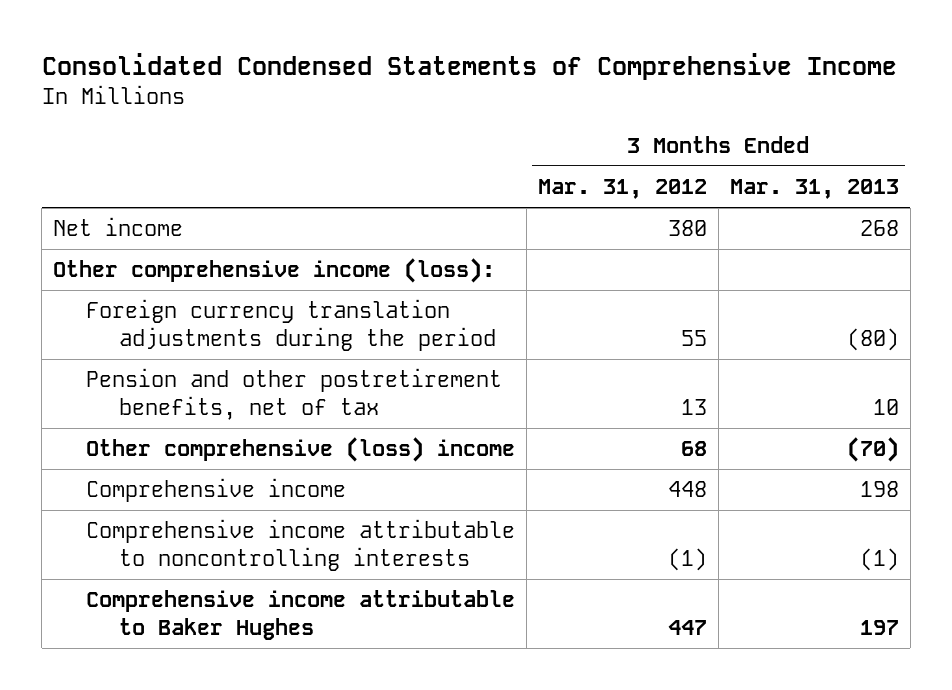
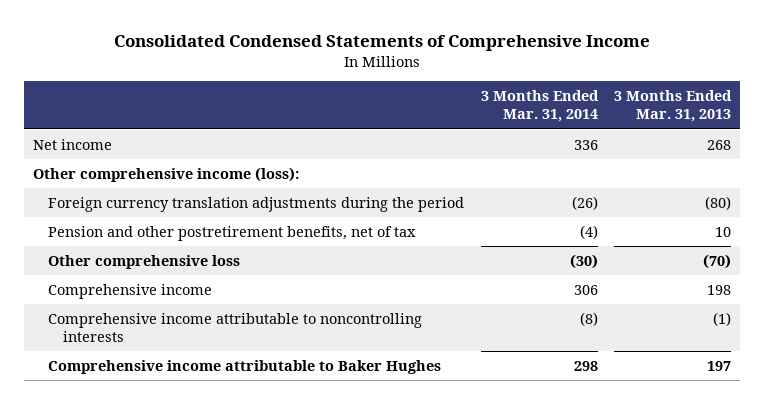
- | 3 Months Ended Mar. 31, 2012 | 3 Months Ended Mar. 31, 2013
+ | 3 Months Ended Mar. 31, 2014 | 3 Months Ended Mar. 31, 2013
- Other comprehensive (loss) income | 68 | (70)
+ Other comprehensive loss | (30) | (70)

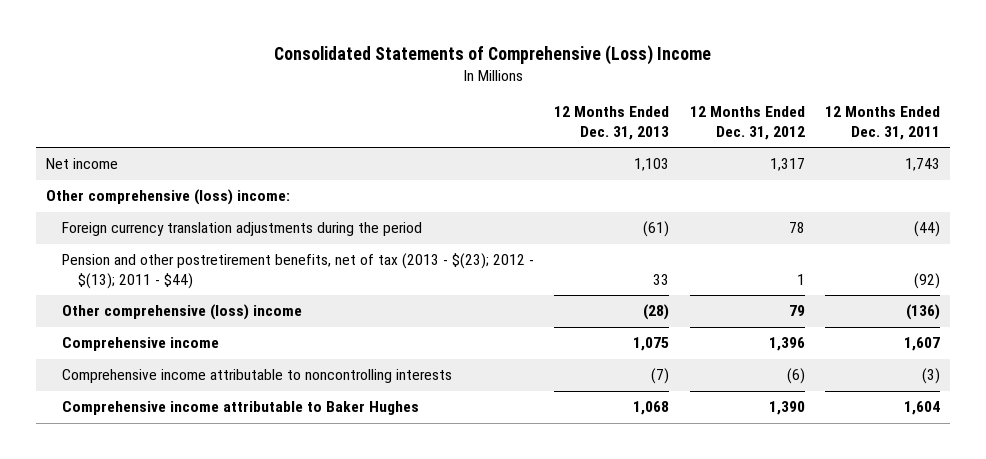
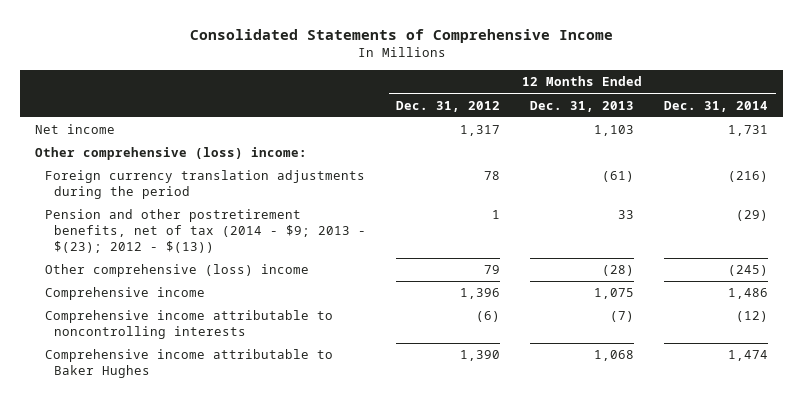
- Consolidated Statements of Comprehensive (Loss) Income
+ Consolidated Statements of Comprehensive Income
- | 12 Months Ended Dec. 31, 2013 | 12 Months Ended Dec. 31, 2012 | 12 Months Ended Dec. 31, 2011
+ | 12 Months Ended Dec. 31, 2012 | 12 Months Ended Dec. 31, 2013 | 12 Months Ended Dec. 31, 2014
- Pension and other postretirement benefits, net of tax (2013 - $(23); 2012 - $(13); 2011 - $44) | 33 | 1 | (92)
+ Pension and other postretirement benefits, net of tax (2014 - $9; 2013 - $(23); 2012 - $(13)) | 1 | 33 | (29)

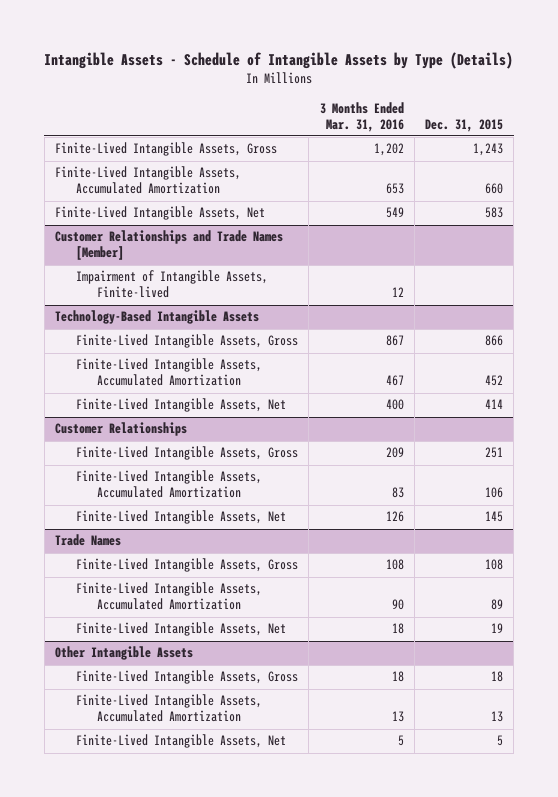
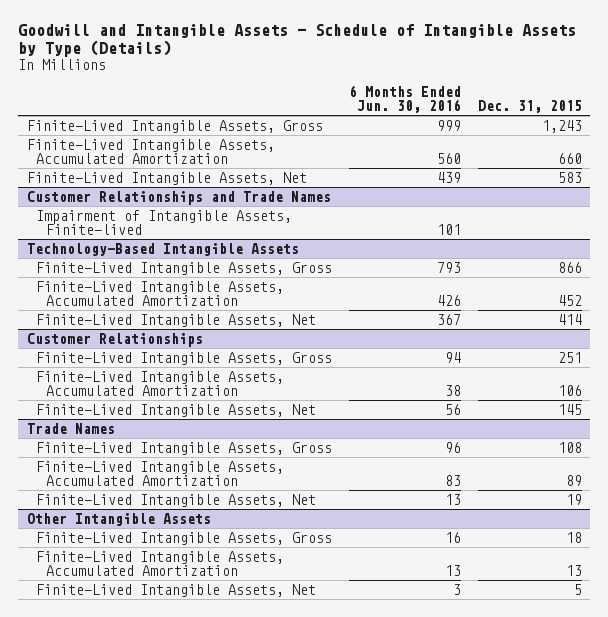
- Intangible Assets - Schedule of Intangible Assets by Type (Details)
+ Goodwill and Intangible Assets - Schedule of Intangible Assets by Type (Details)
- | 3 Months Ended Mar. 31, 2016 | Dec. 31, 2015
+ | 6 Months Ended Jun. 30, 2016 | Dec. 31, 2015
- Customer Relationships and Trade Names [Member]
+ Customer Relationships and Trade Names

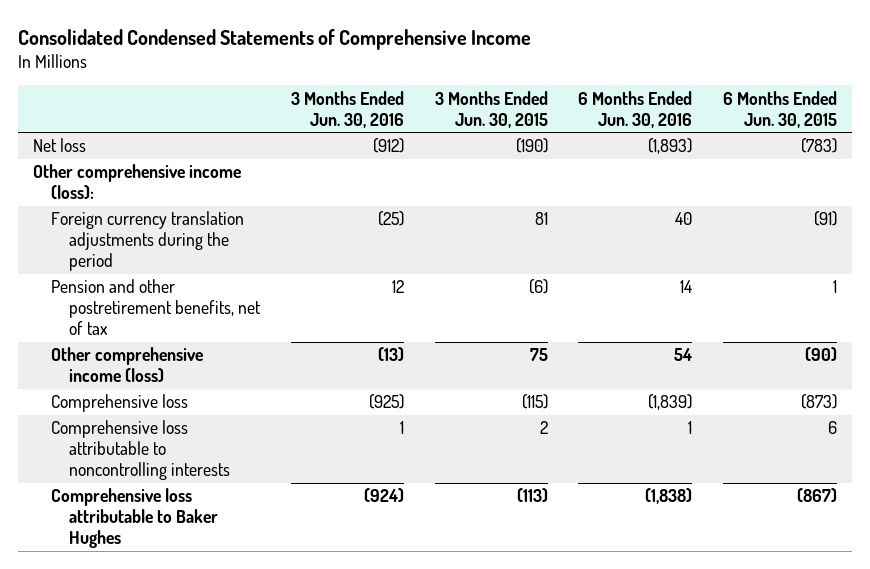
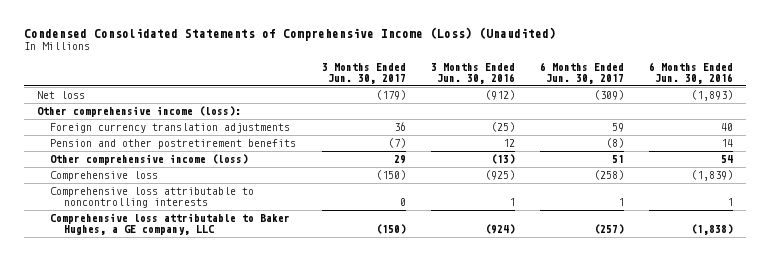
- Consolidated Condensed Statements of Comprehensive Income
+ Condensed Consolidated Statements of Comprehensive Income (Loss) (Unaudited)
- | 3 Months Ended Jun. 30, 2016 | 3 Months Ended Jun. 30, 2015 | 6 Months Ended Jun. 30, 2016 | 6 Months Ended Jun. 30, 2015
+ | 3 Months Ended Jun. 30, 2017 | 3 Months Ended Jun. 30, 2016 | 6 Months Ended Jun. 30, 2017 | 6 Months Ended Jun. 30, 2016
- Foreign currency translation adjustments during the period | (25) | 81 | 40 | (91)
- Pension and other postretirement benefits, net of tax | 12 | (6) | 14 | 1
+ Foreign currency translation adjustments | 36 | (25) | 59 | 40
+ Pension and other postretirement benefits | (7) | 12 | (8) | 14
- Comprehensive loss attributable to Baker Hughes | (924) | (113) | (1,838) | (867)
+ Comprehensive loss attributable to Baker Hughes, a GE company, LLC | (150) | (924) | (257) | (1,838)

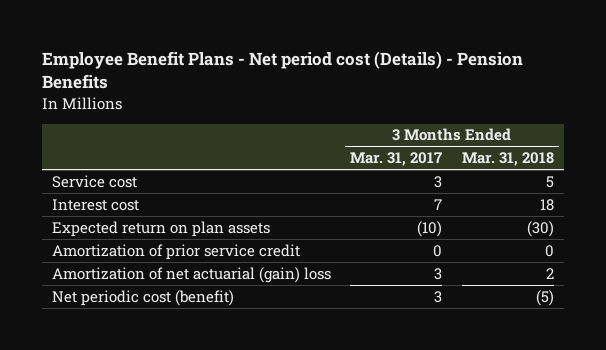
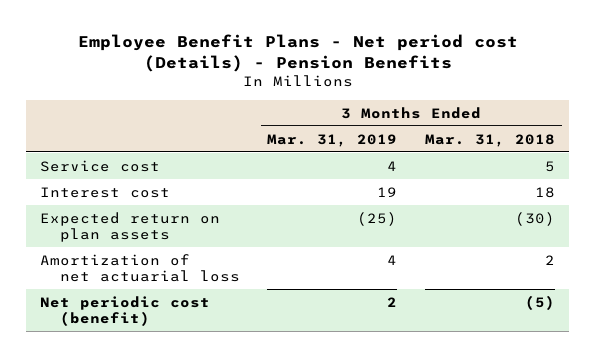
- | 3 Months Ended Mar. 31, 2017 | 3 Months Ended Mar. 31, 2018
+ | 3 Months Ended Mar. 31, 2019 | 3 Months Ended Mar. 31, 2018
- Amortization of prior service credit | 0 | 0
- Amortization of net actuarial (gain) loss | 3 | 2
+ Amortization of net actuarial loss | 4 | 2

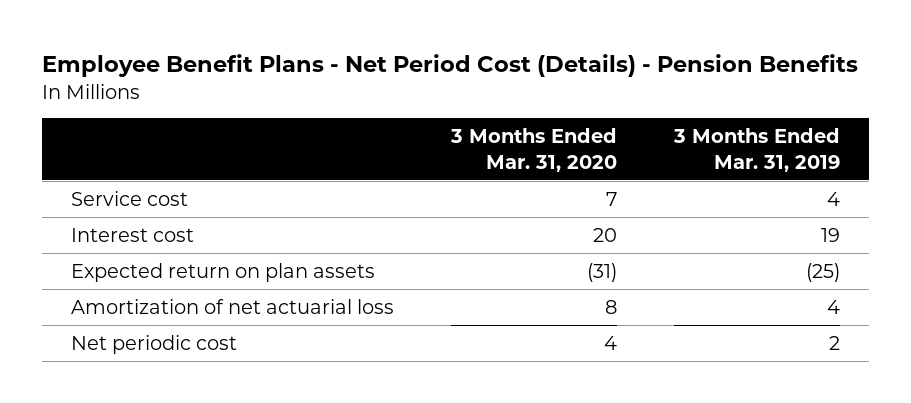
- Employee Benefit Plans - Net period cost (Details) - Pension Benefits
+ Employee Benefit Plans - Net Period Cost (Details) - Pension Benefits
- | 3 Months Ended Mar. 31, 2019 | 3 Months Ended Mar. 31, 2018
+ | 3 Months Ended Mar. 31, 2020 | 3 Months Ended Mar. 31, 2019
- Net periodic cost (benefit) | 2 | (5)
+ Net periodic cost | 4 | 2

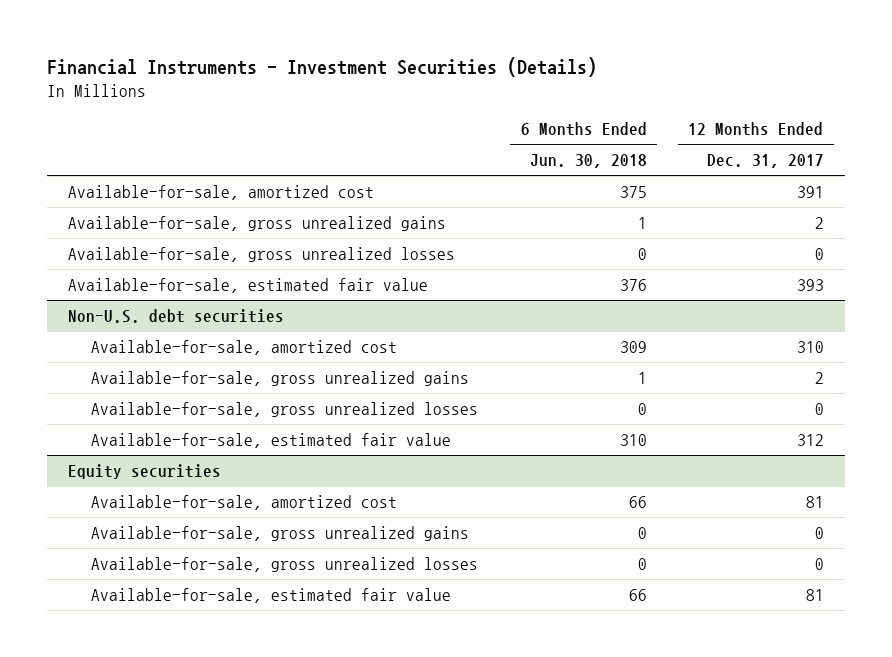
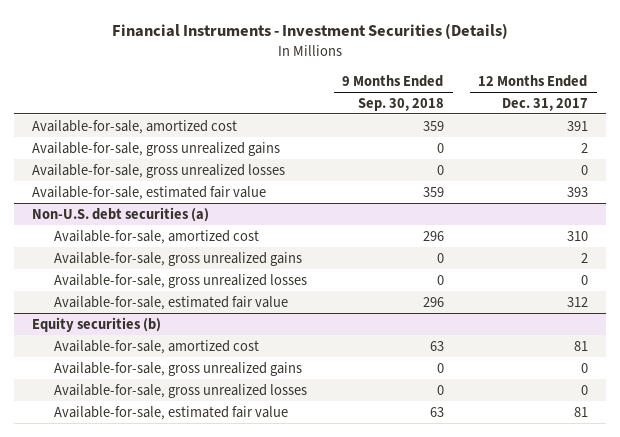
- | 6 Months Ended Jun. 30, 2018 | 12 Months Ended Dec. 31, 2017
+ | 9 Months Ended Sep. 30, 2018 | 12 Months Ended Dec. 31, 2017
- Non-U.S. debt securities
+ Non-U.S. debt securities (a)
- Equity securities
+ Equity securities (b)

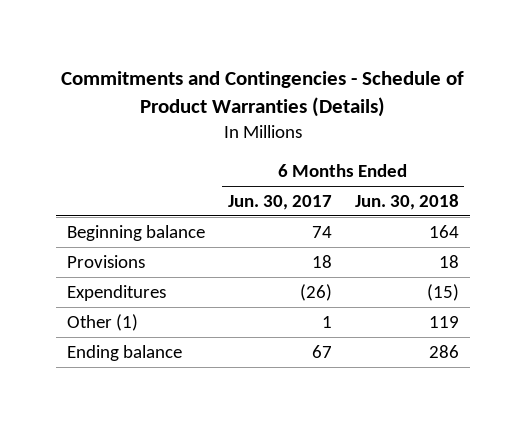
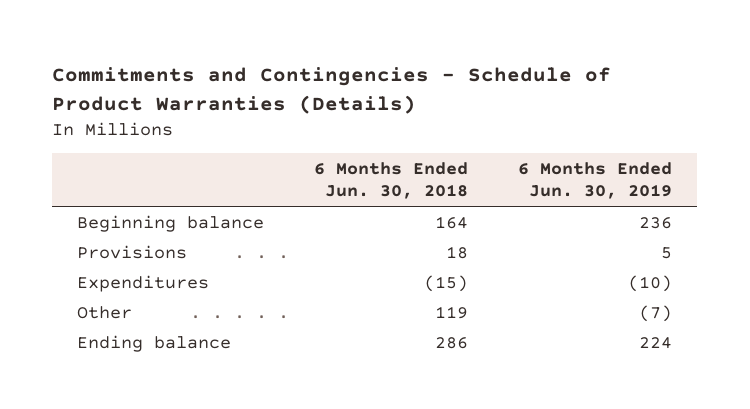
- | 6 Months Ended Jun. 30, 2017 | 6 Months Ended Jun. 30, 2018
+ | 6 Months Ended Jun. 30, 2018 | 6 Months Ended Jun. 30, 2019
- Other (1) | 1 | 119
+ Other | 119 | (7)

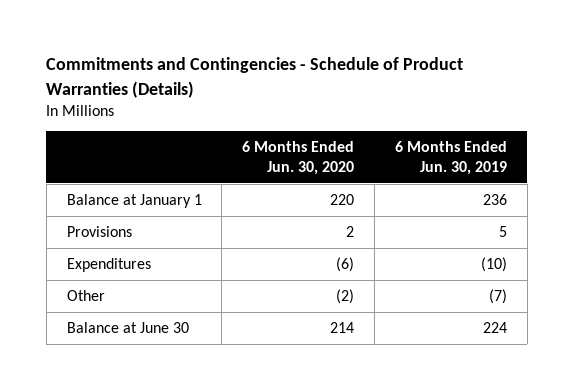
- | 6 Months Ended Jun. 30, 2018 | 6 Months Ended Jun. 30, 2019
+ | 6 Months Ended Jun. 30, 2020 | 6 Months Ended Jun. 30, 2019
- Beginning balance | 164 | 236
+ Balance at January 1 | 220 | 236
- Ending balance | 286 | 224
+ Balance at June 30 | 214 | 224

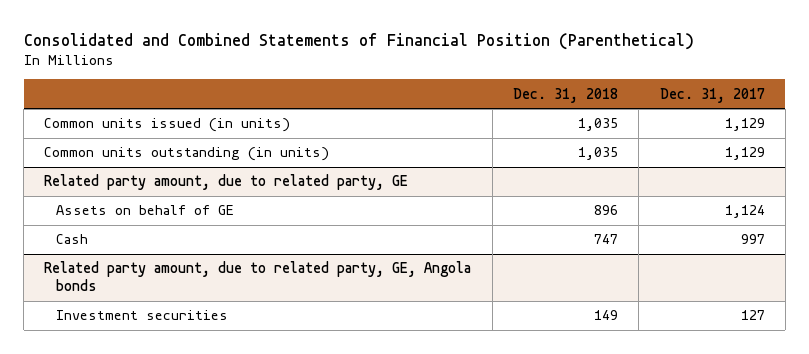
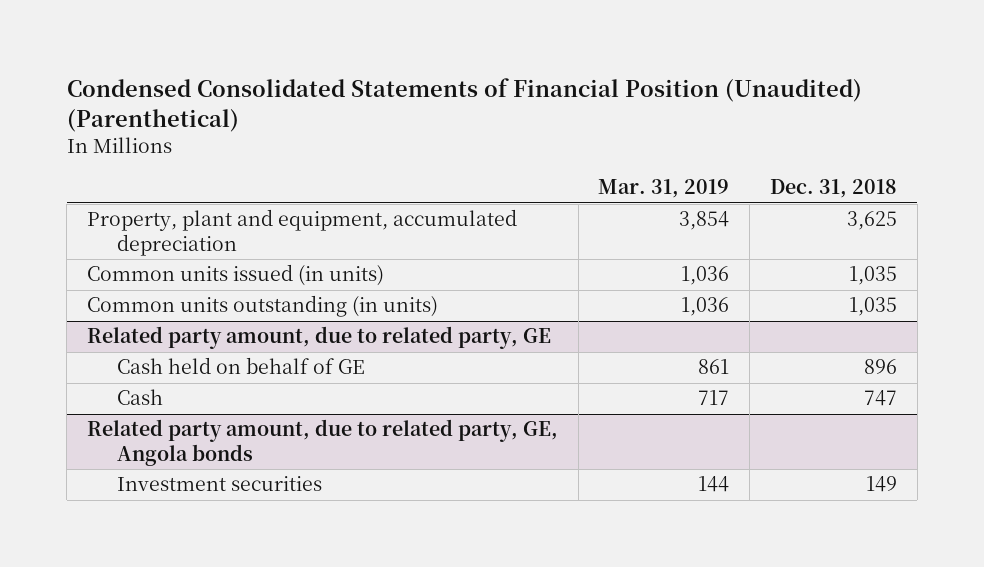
- Consolidated and Combined Statements of Financial Position (Parenthetical)
+ Condensed Consolidated Statements of Financial Position (Unaudited) (Parenthetical)
- | Dec. 31, 2018 | Dec. 31, 2017
+ | Mar. 31, 2019 | Dec. 31, 2018
+ Property, plant and equipment, accumulated depreciation | 3,854 | 3,625
@ Related party amount, due to related party, GE
- Assets on behalf of GE | 896 | 1,124
+ Cash held on behalf of GE | 861 | 896

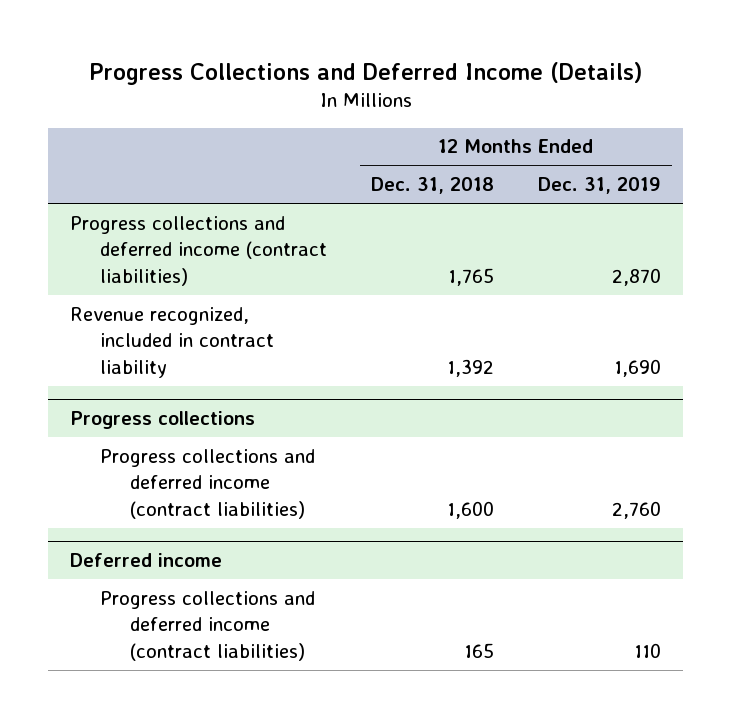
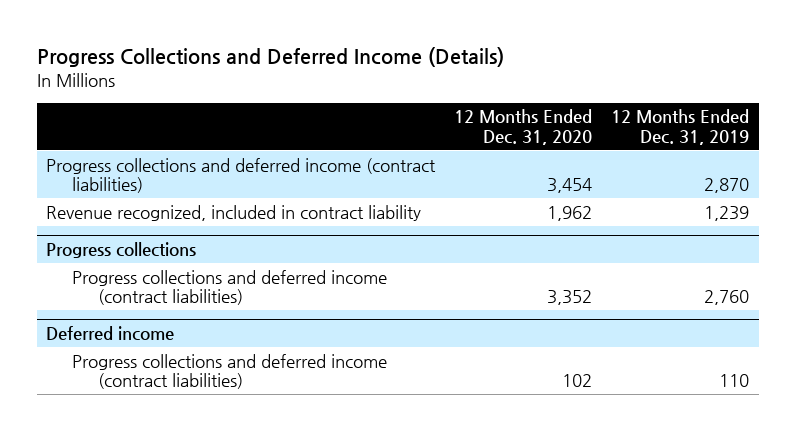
- | 12 Months Ended Dec. 31, 2018 | 12 Months Ended Dec. 31, 2019
+ | 12 Months Ended Dec. 31, 2020 | 12 Months Ended Dec. 31, 2019
- Revenue recognized, included in contract liability | 1,392 | 1,690
+ Revenue recognized, included in contract liability | 1,962 | 1,239

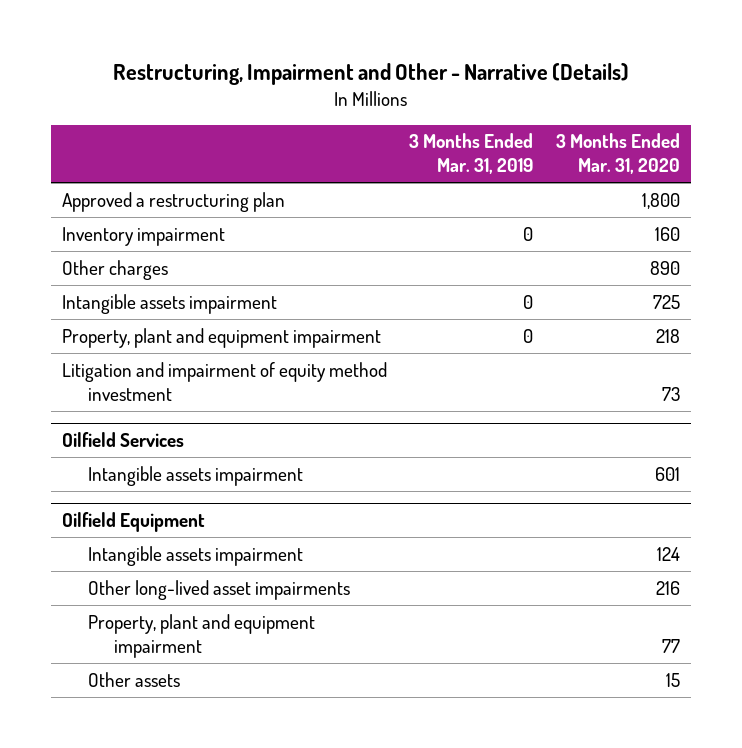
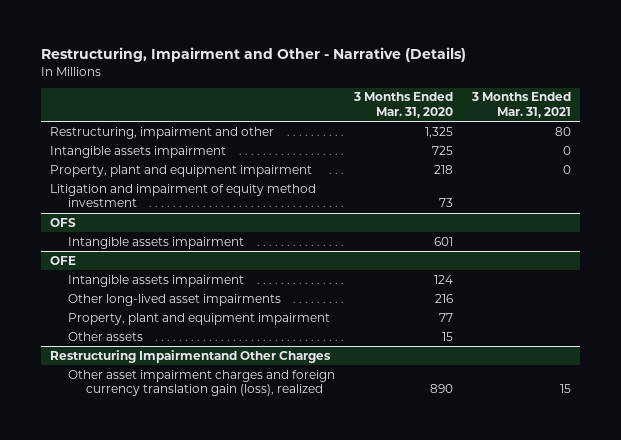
- | 3 Months Ended Mar. 31, 2019 | 3 Months Ended Mar. 31, 2020
+ | 3 Months Ended Mar. 31, 2020 | 3 Months Ended Mar. 31, 2021
- Approved a restructuring plan | | 1,800
- Inventory impairment | 0 | 160
- Other charges | | 890
+ Restructuring, impairment and other | 1,325 | 80
- Oilfield Services
+ OFS
- Oilfield Equipment
+ OFE
+ Restructuring Impairmentand Other Charges
+ Other asset impairment charges and foreign currency translation gain (loss), realized | 890 | 15

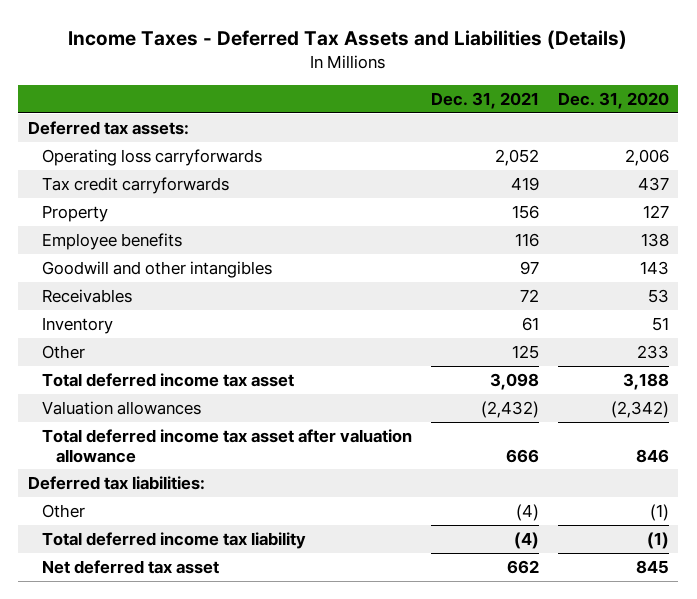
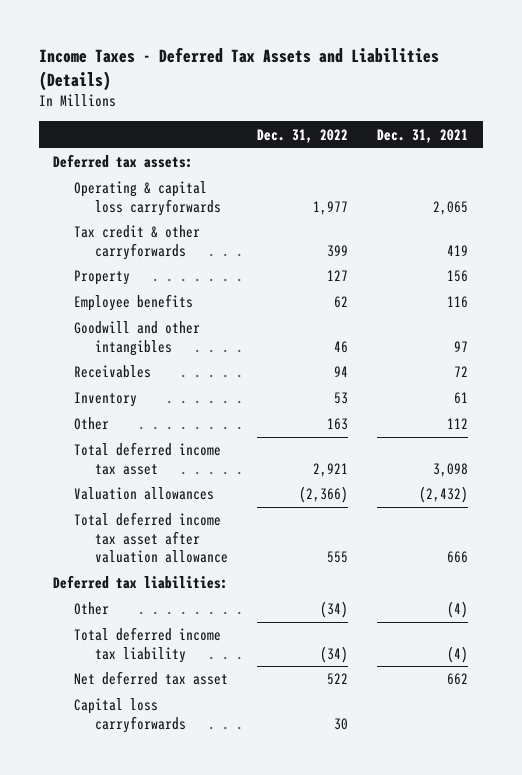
- | Dec. 31, 2021 | Dec. 31, 2020
+ | Dec. 31, 2022 | Dec. 31, 2021
- Operating loss carryforwards | 2,052 | 2,006
- Tax credit carryforwards | 419 | 437
+ Operating & capital loss carryforwards | 1,977 | 2,065
+ Tax credit & other carryforwards | 399 | 419
- Other | 125 | 233
+ Other | 163 | 112
+ Capital loss carryforwards | 30 |

